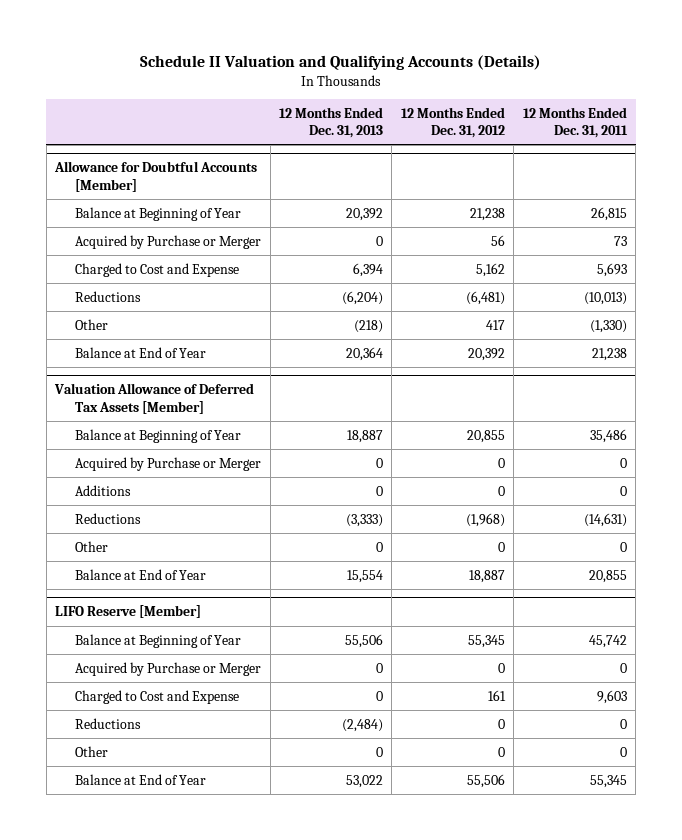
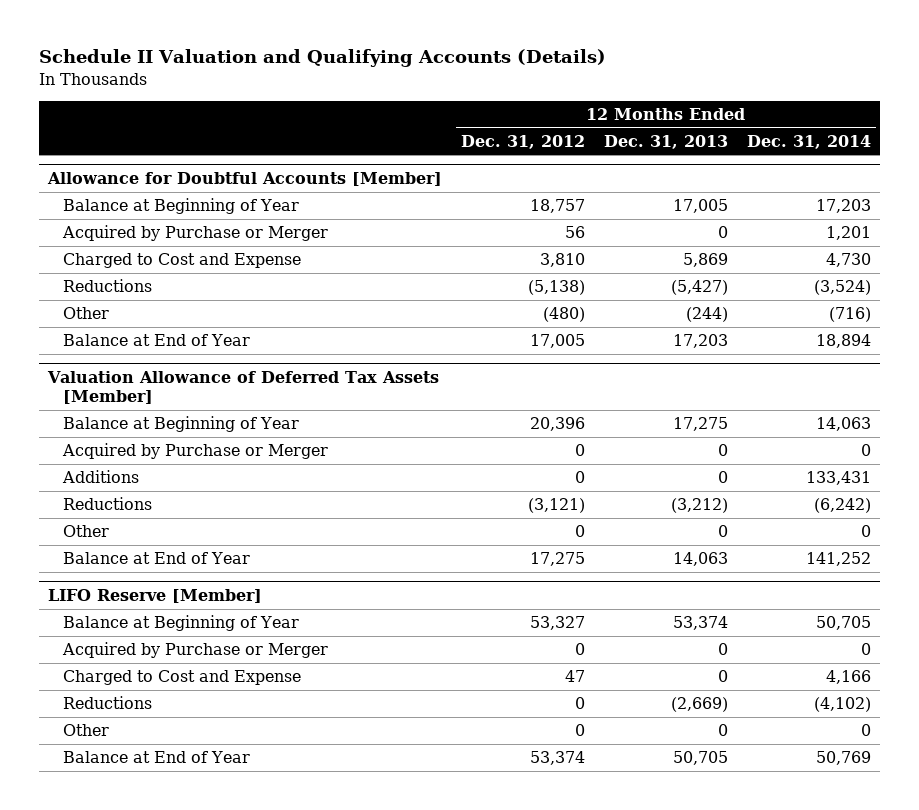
- | 12 Months Ended Dec. 31, 2013 | 12 Months Ended Dec. 31, 2012 | 12 Months Ended Dec. 31, 2011
+ | 12 Months Ended Dec. 31, 2012 | 12 Months Ended Dec. 31, 2013 | 12 Months Ended Dec. 31, 2014
@ Allowance for Doubtful Accounts [Member]
- Balance at Beginning of Year | 20,392 | 21,238 | 26,815
+ Balance at Beginning of Year | 18,757 | 17,005 | 17,203
- Charged to Cost and Expense | 6,394 | 5,162 | 5,693
- Reductions | (6,204) | (6,481) | (10,013)
- Other | (218) | 417 | (1,330)
- Balance at End of Year | 20,364 | 20,392 | 21,238
+ Charged to Cost and Expense | 3,810 | 5,869 | 4,730
+ Reductions | (5,138) | (5,427) | (3,524)
+ Other | (480) | (244) | (716)
+ Balance at End of Year | 17,005 | 17,203 | 18,894
@ Valuation Allowance of Deferred Tax Assets [Member]
- Balance at Beginning of Year | 18,887 | 20,855 | 35,486
+ Balance at Beginning of Year | 20,396 | 17,275 | 14,063
- Reductions | (3,333) | (1,968) | (14,631)
+ Reductions | (3,121) | (3,212) | (6,242)
- Balance at End of Year | 15,554 | 18,887 | 20,855
+ Balance at End of Year | 17,275 | 14,063 | 141,252
@ LIFO Reserve [Member]
- Balance at Beginning of Year | 55,506 | 55,345 | 45,742
+ Balance at Beginning of Year | 53,327 | 53,374 | 50,705
- Charged to Cost and Expense | 0 | 161 | 9,603
- Reductions | (2,484) | 0 | 0
+ Charged to Cost and Expense | 47 | 0 | 4,166
+ Reductions | 0 | (2,669) | (4,102)
- Balance at End of Year | 53,022 | 55,506 | 55,345
+ Balance at End of Year | 53,374 | 50,705 | 50,769

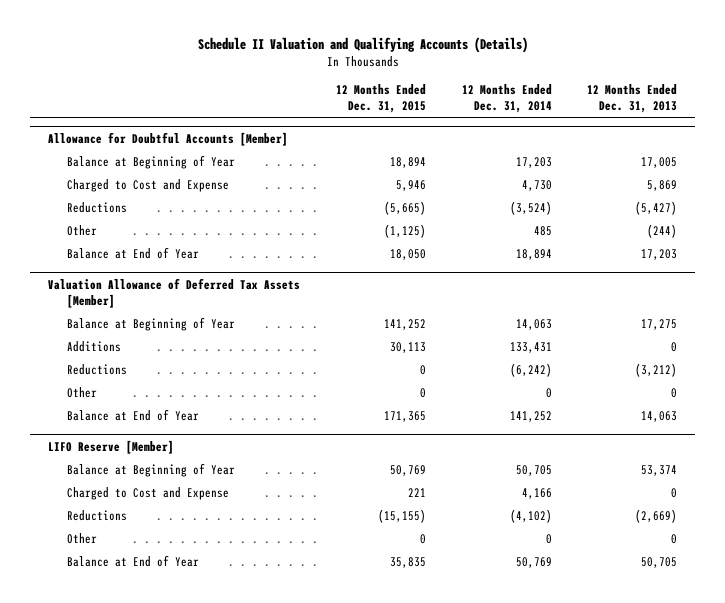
- | 12 Months Ended Dec. 31, 2012 | 12 Months Ended Dec. 31, 2013 | 12 Months Ended Dec. 31, 2014
+ | 12 Months Ended Dec. 31, 2015 | 12 Months Ended Dec. 31, 2014 | 12 Months Ended Dec. 31, 2013
@ Allowance for Doubtful Accounts [Member]
- Acquired by Purchase or Merger | 56 | 0 | 1,201
- Other | (480) | (244) | (716)
+ Other | (1,125) | 485 | (244)
@ Valuation Allowance of Deferred Tax Assets [Member]
- Acquired by Purchase or Merger | 0 | 0 | 0
@ LIFO Reserve [Member]
- Acquired by Purchase or Merger | 0 | 0 | 0

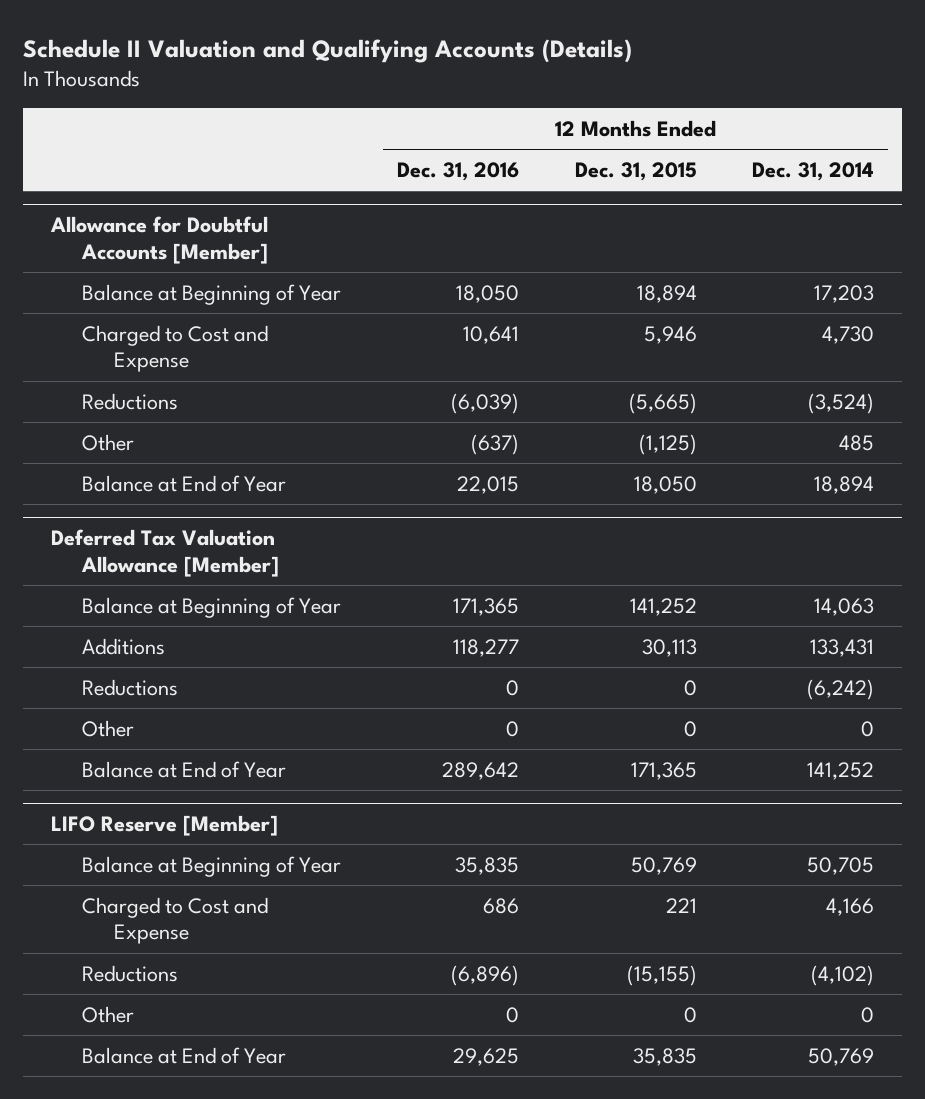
- | 12 Months Ended Dec. 31, 2015 | 12 Months Ended Dec. 31, 2014 | 12 Months Ended Dec. 31, 2013
+ | 12 Months Ended Dec. 31, 2016 | 12 Months Ended Dec. 31, 2015 | 12 Months Ended Dec. 31, 2014
- Valuation Allowance of Deferred Tax Assets [Member]
+ Deferred Tax Valuation Allowance [Member]

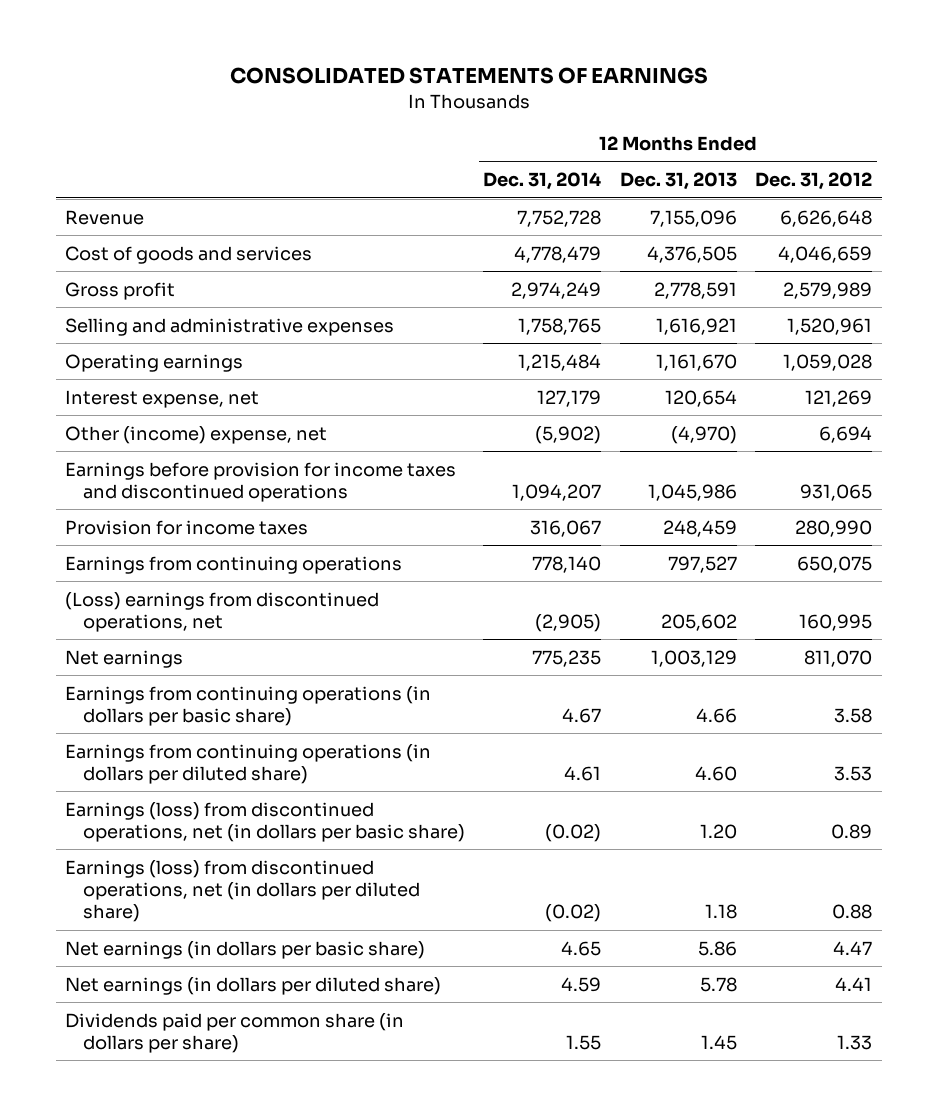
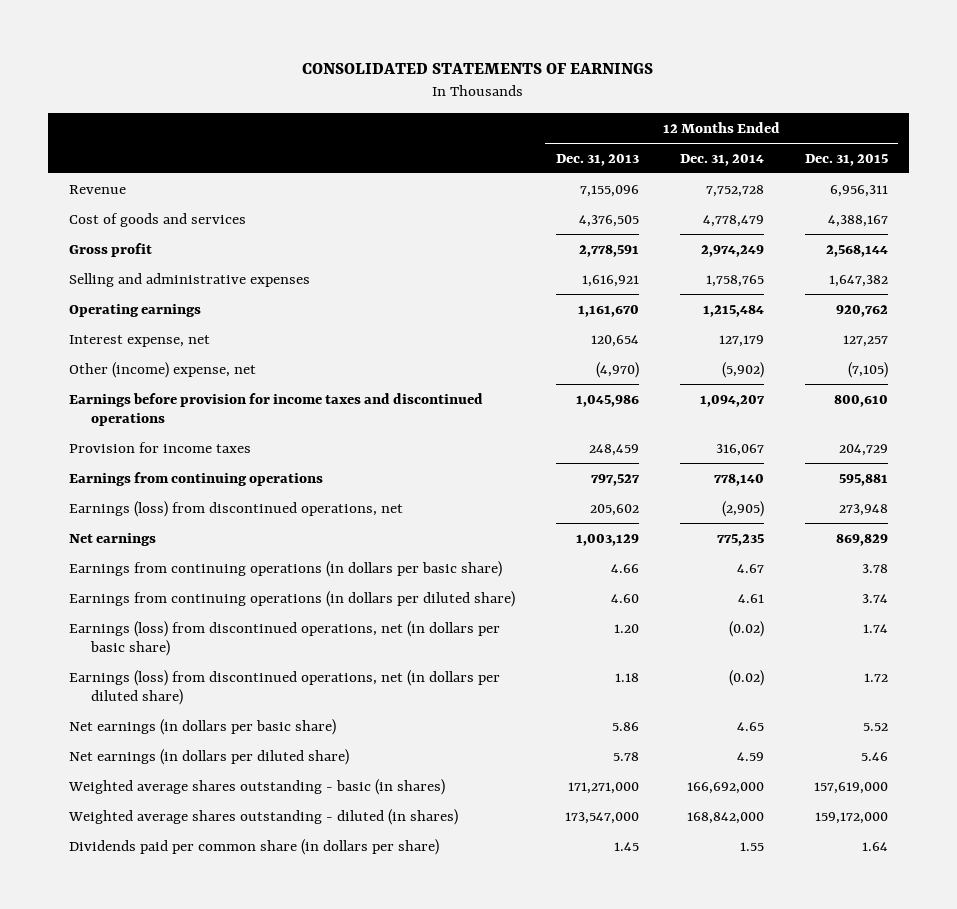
- | 12 Months Ended Dec. 31, 2014 | 12 Months Ended Dec. 31, 2013 | 12 Months Ended Dec. 31, 2012
+ | 12 Months Ended Dec. 31, 2013 | 12 Months Ended Dec. 31, 2014 | 12 Months Ended Dec. 31, 2015
- (Loss) earnings from discontinued operations, net | (2,905) | 205,602 | 160,995
+ Earnings (loss) from discontinued operations, net | 205,602 | (2,905) | 273,948
+ Weighted average shares outstanding - basic (in shares) | 171,271,000 | 166,692,000 | 157,619,000
+ Weighted average shares outstanding - diluted (in shares) | 173,547,000 | 168,842,000 | 159,172,000

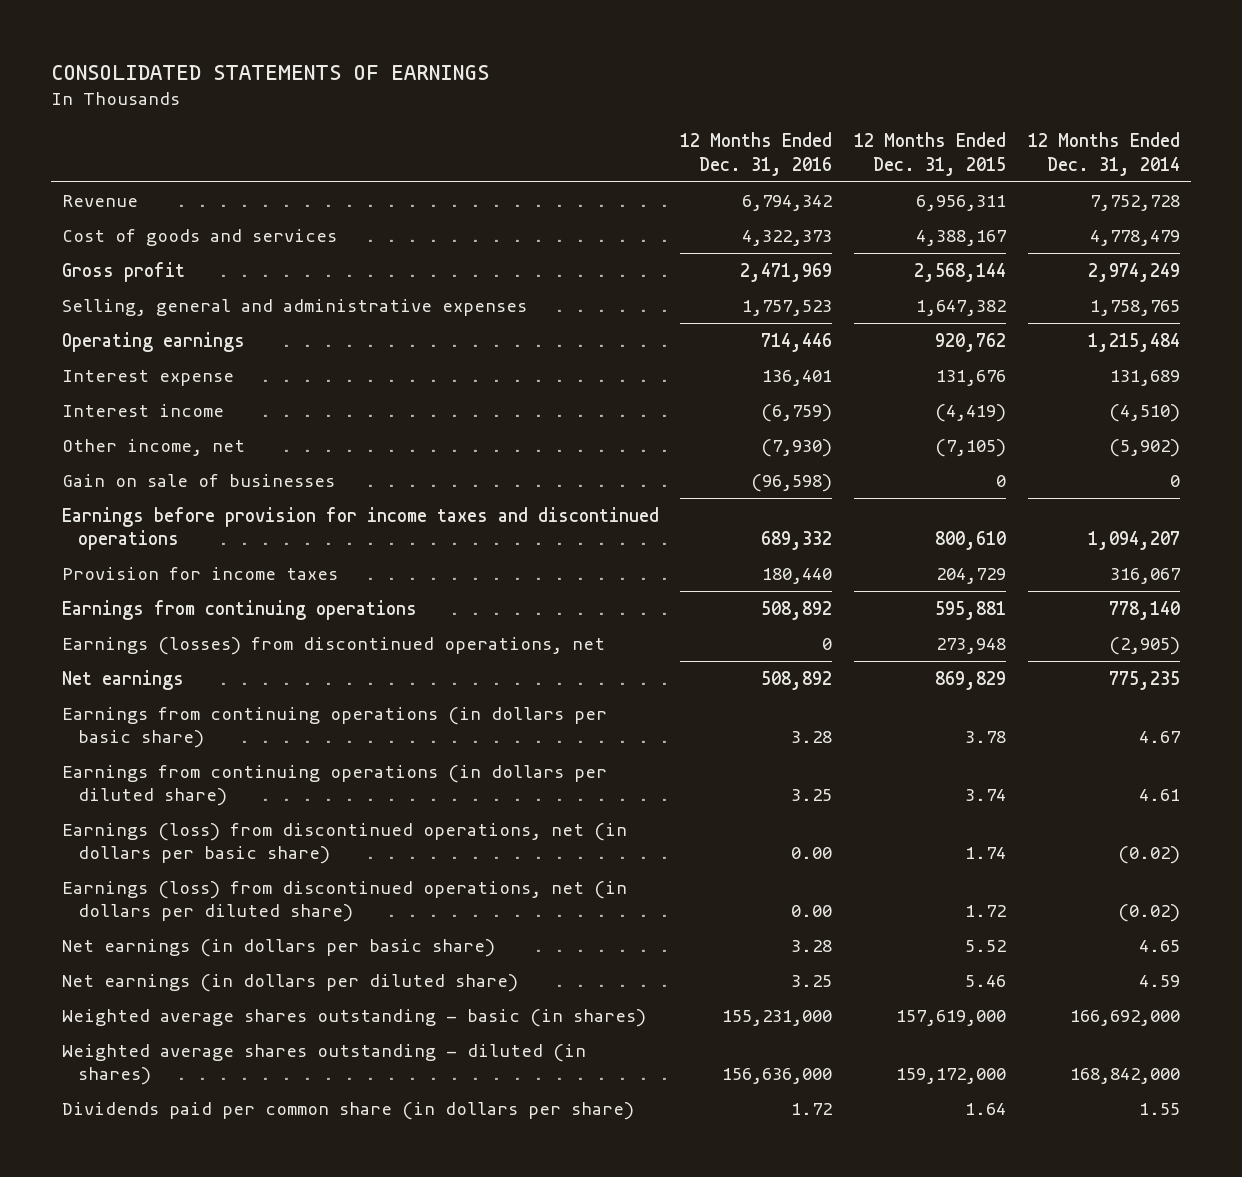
- | 12 Months Ended Dec. 31, 2013 | 12 Months Ended Dec. 31, 2014 | 12 Months Ended Dec. 31, 2015
+ | 12 Months Ended Dec. 31, 2016 | 12 Months Ended Dec. 31, 2015 | 12 Months Ended Dec. 31, 2014
- Selling and administrative expenses | 1,616,921 | 1,758,765 | 1,647,382
+ Selling, general and administrative expenses | 1,757,523 | 1,647,382 | 1,758,765
- Interest expense, net | 120,654 | 127,179 | 127,257
- Other (income) expense, net | (4,970) | (5,902) | (7,105)
+ Interest expense | 136,401 | 131,676 | 131,689
+ Interest income | (6,759) | (4,419) | (4,510)
+ Other income, net | (7,930) | (7,105) | (5,902)
+ Gain on sale of businesses | (96,598) | 0 | 0
- Earnings (loss) from discontinued operations, net | 205,602 | (2,905) | 273,948
+ Earnings (losses) from discontinued operations, net | 0 | 273,948 | (2,905)

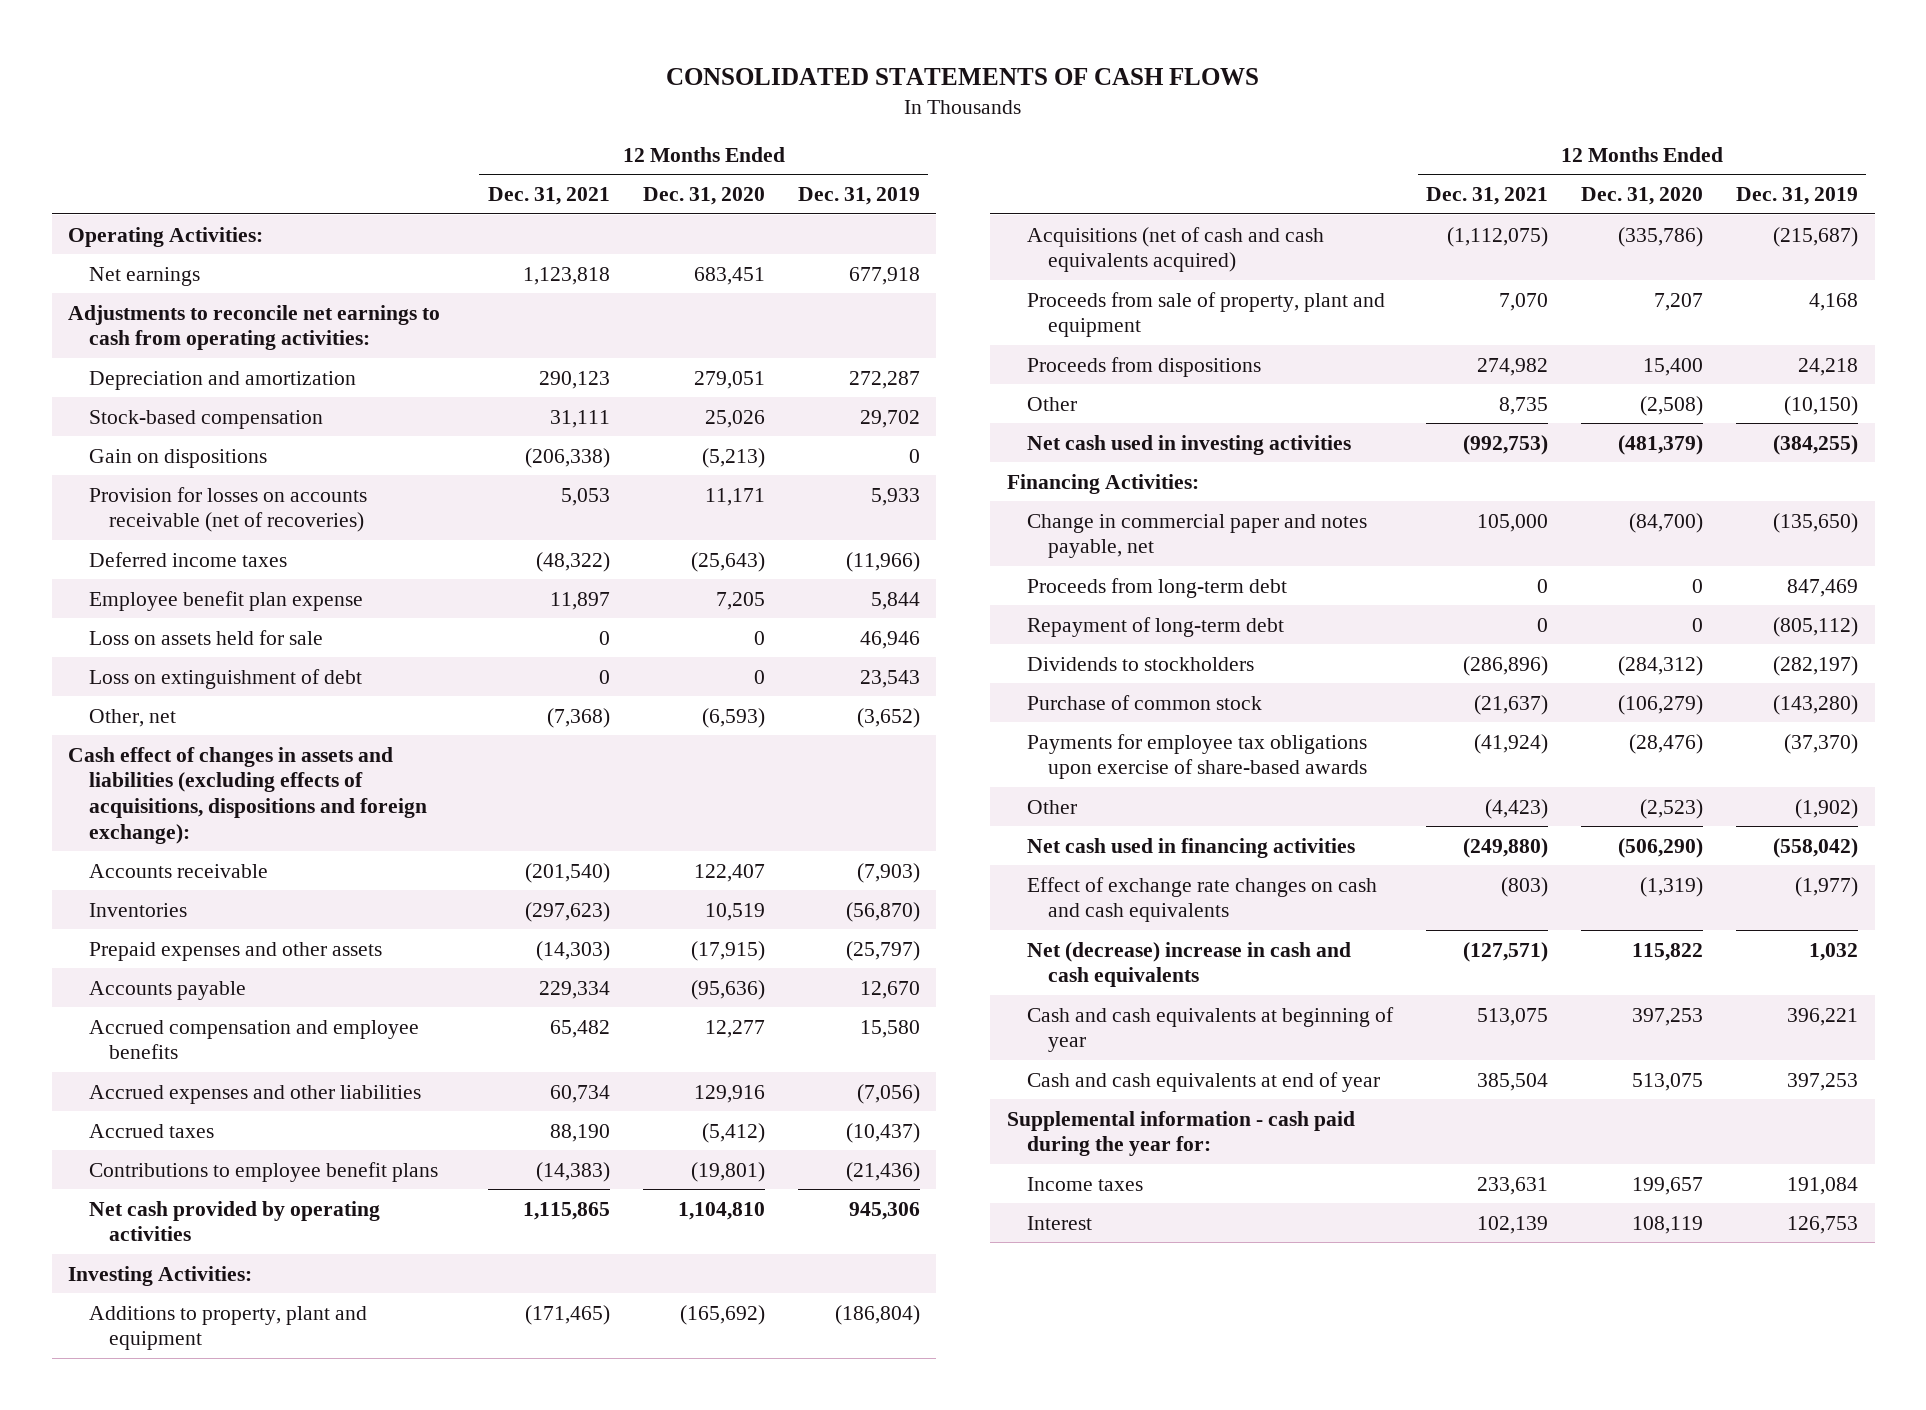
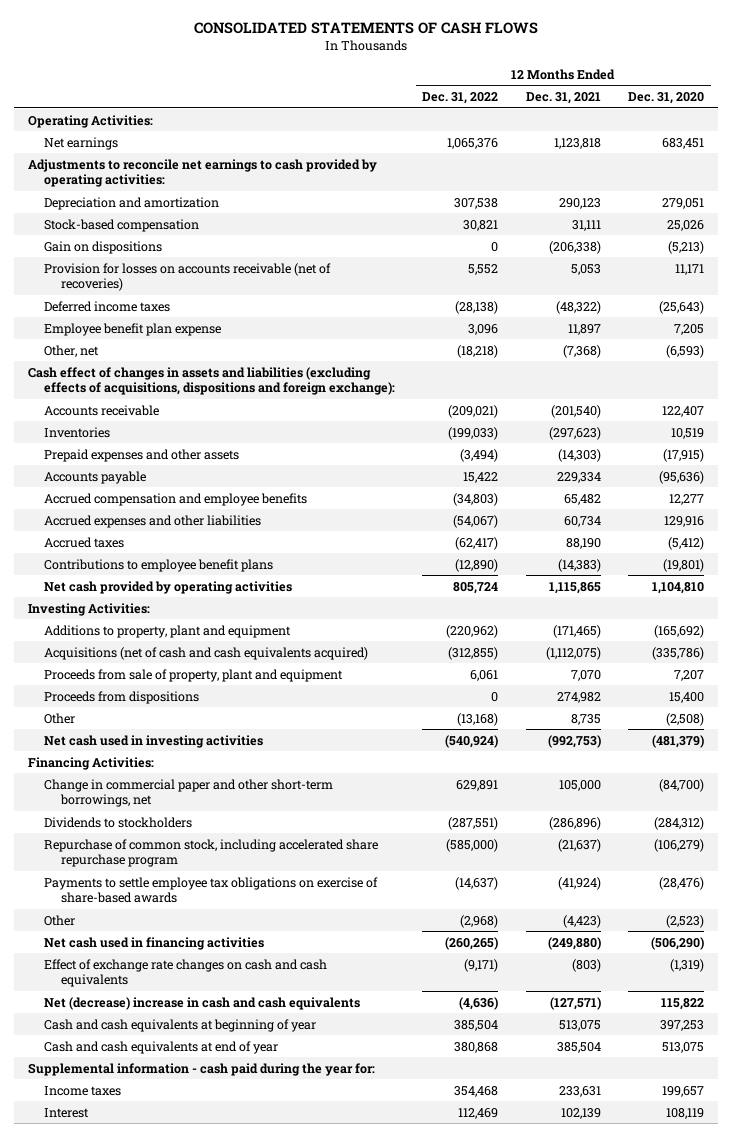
- | 12 Months Ended Dec. 31, 2021 | 12 Months Ended Dec. 31, 2020 | 12 Months Ended Dec. 31, 2019
+ | 12 Months Ended Dec. 31, 2022 | 12 Months Ended Dec. 31, 2021 | 12 Months Ended Dec. 31, 2020
- Adjustments to reconcile net earnings to cash from operating activities:
+ Adjustments to reconcile net earnings to cash provided by operating activities:
- Loss on assets held for sale | 0 | 0 | 46,946
- Loss on extinguishment of debt | 0 | 0 | 23,543
- Change in commercial paper and notes payable, net | 105,000 | (84,700) | (135,650)
- Proceeds from long-term debt | 0 | 0 | 847,469
- Repayment of long-term debt | 0 | 0 | (805,112)
+ Change in commercial paper and other short-term borrowings, net | 629,891 | 105,000 | (84,700)
- Purchase of common stock | (21,637) | (106,279) | (143,280)
- Payments for employee tax obligations upon exercise of share-based awards | (41,924) | (28,476) | (37,370)
+ Repurchase of common stock, including accelerated share repurchase program | (585,000) | (21,637) | (106,279)
+ Payments to settle employee tax obligations on exercise of share-based awards | (14,637) | (41,924) | (28,476)

